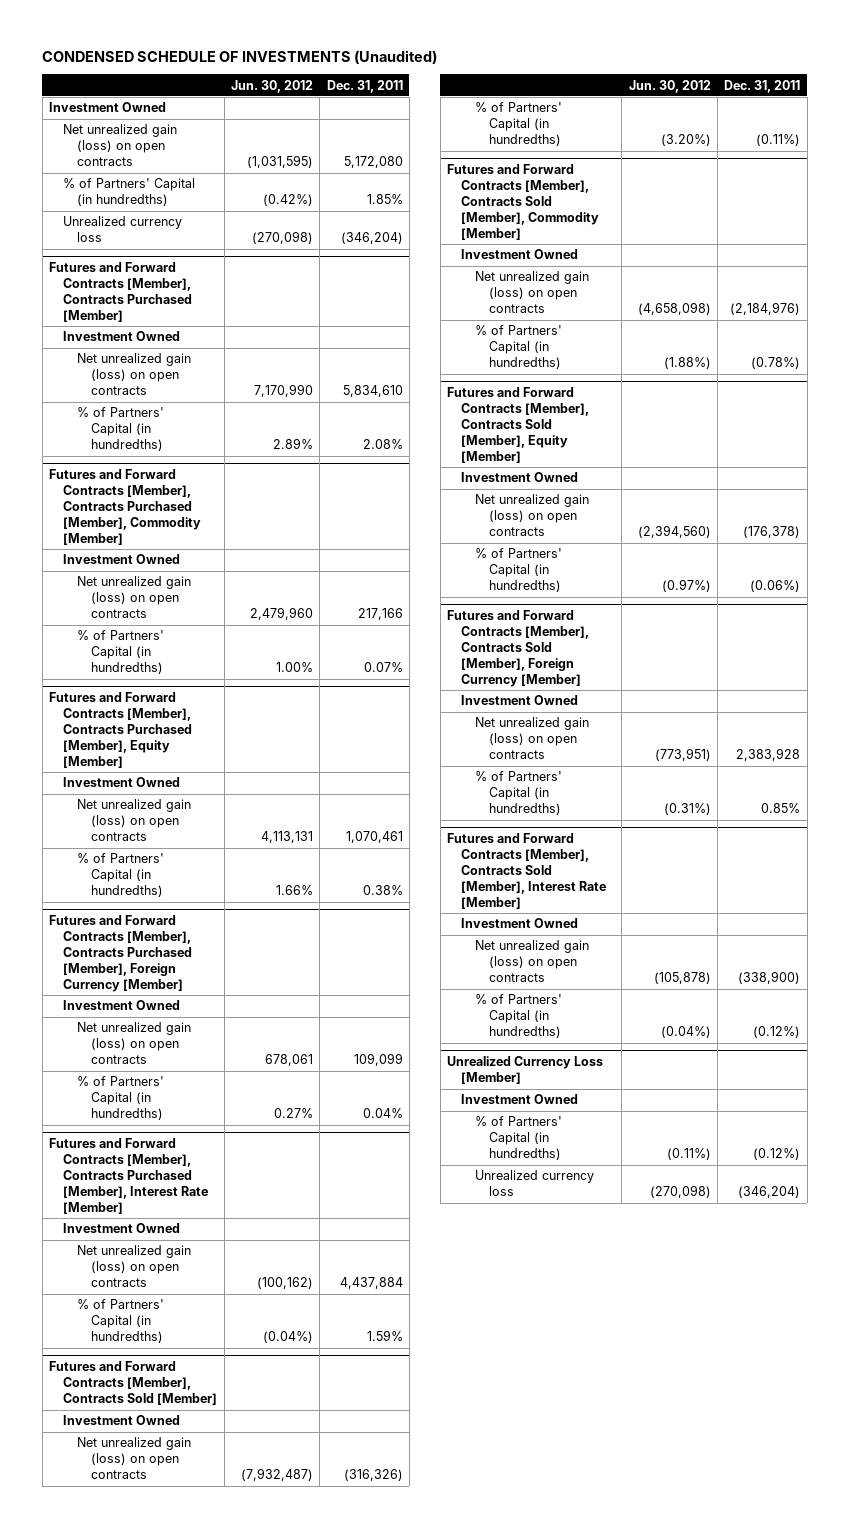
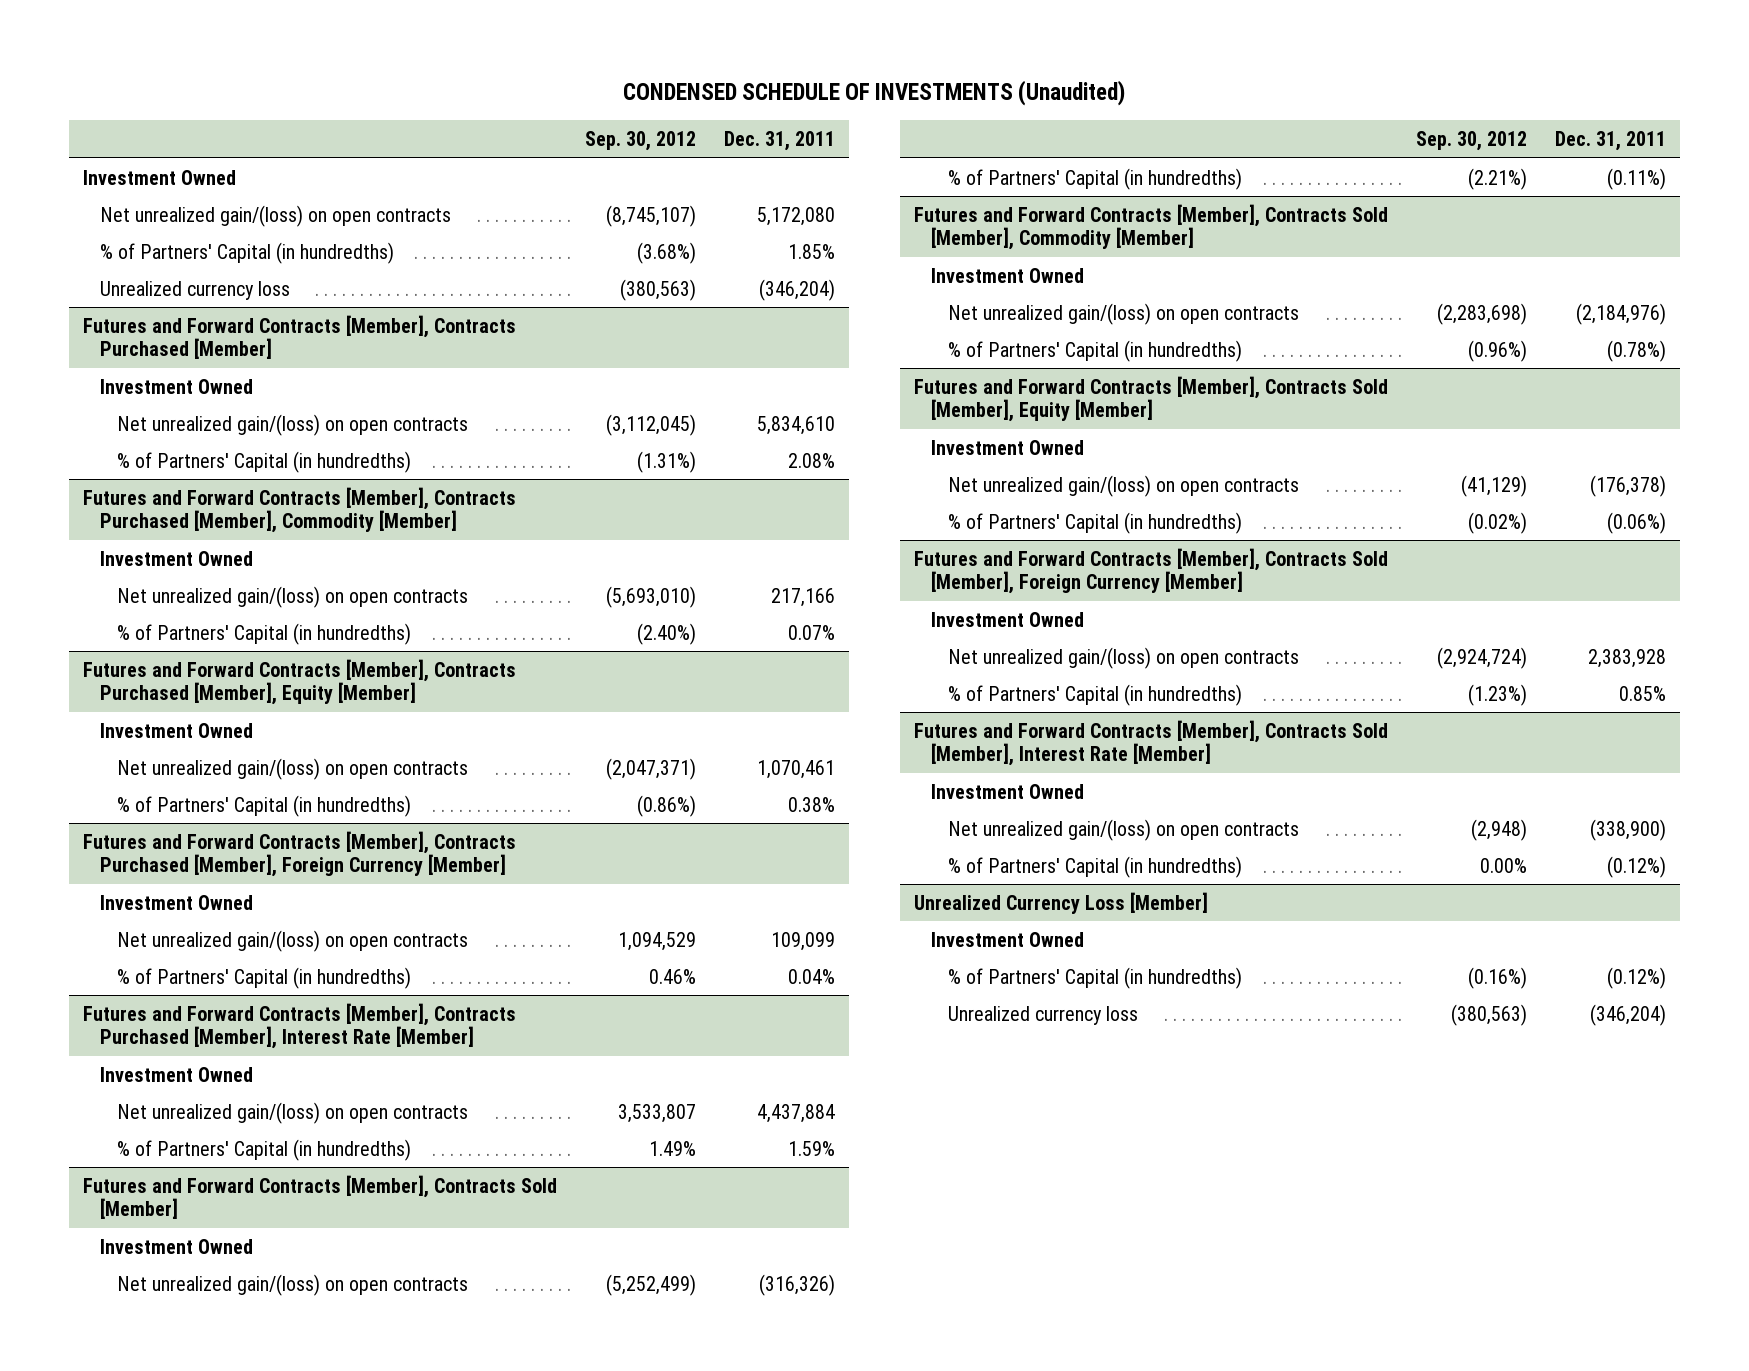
- | Jun. 30, 2012 | Dec. 31, 2011
+ | Sep. 30, 2012 | Dec. 31, 2011
- Net unrealized gain (loss) on open contracts | (1,031,595) | 5,172,080
+ Net unrealized gain/(loss) on open contracts | (8,745,107) | 5,172,080
@ Futures and Forward Contracts [Member], Contracts Purchased [Member]
- Net unrealized gain (loss) on open contracts | 7,170,990 | 5,834,610
+ Net unrealized gain/(loss) on open contracts | (3,112,045) | 5,834,610
@ Futures and Forward Contracts [Member], Contracts Purchased [Member], Commodity [Member]
- Net unrealized gain (loss) on open contracts | 2,479,960 | 217,166
+ Net unrealized gain/(loss) on open contracts | (5,693,010) | 217,166
@ Futures and Forward Contracts [Member], Contracts Purchased [Member], Equity [Member]
- Net unrealized gain (loss) on open contracts | 4,113,131 | 1,070,461
+ Net unrealized gain/(loss) on open contracts | (2,047,371) | 1,070,461
@ Futures and Forward Contracts [Member], Contracts Purchased [Member], Foreign Currency [Member]
- Net unrealized gain (loss) on open contracts | 678,061 | 109,099
+ Net unrealized gain/(loss) on open contracts | 1,094,529 | 109,099
@ Futures and Forward Contracts [Member], Contracts Purchased [Member], Interest Rate [Member]
- Net unrealized gain (loss) on open contracts | (100,162) | 4,437,884
+ Net unrealized gain/(loss) on open contracts | 3,533,807 | 4,437,884
@ Futures and Forward Contracts [Member], Contracts Sold [Member]
- Net unrealized gain (loss) on open contracts | (7,932,487) | (316,326)
+ Net unrealized gain/(loss) on open contracts | (5,252,499) | (316,326)
@ Futures and Forward Contracts [Member], Contracts Sold [Member], Commodity [Member]
- Net unrealized gain (loss) on open contracts | (4,658,098) | (2,184,976)
+ Net unrealized gain/(loss) on open contracts | (2,283,698) | (2,184,976)
@ Futures and Forward Contracts [Member], Contracts Sold [Member], Equity [Member]
- Net unrealized gain (loss) on open contracts | (2,394,560) | (176,378)
+ Net unrealized gain/(loss) on open contracts | (41,129) | (176,378)
@ Futures and Forward Contracts [Member], Contracts Sold [Member], Foreign Currency [Member]
- Net unrealized gain (loss) on open contracts | (773,951) | 2,383,928
+ Net unrealized gain/(loss) on open contracts | (2,924,724) | 2,383,928
@ Futures and Forward Contracts [Member], Contracts Sold [Member], Interest Rate [Member]
- Net unrealized gain (loss) on open contracts | (105,878) | (338,900)
+ Net unrealized gain/(loss) on open contracts | (2,948) | (338,900)

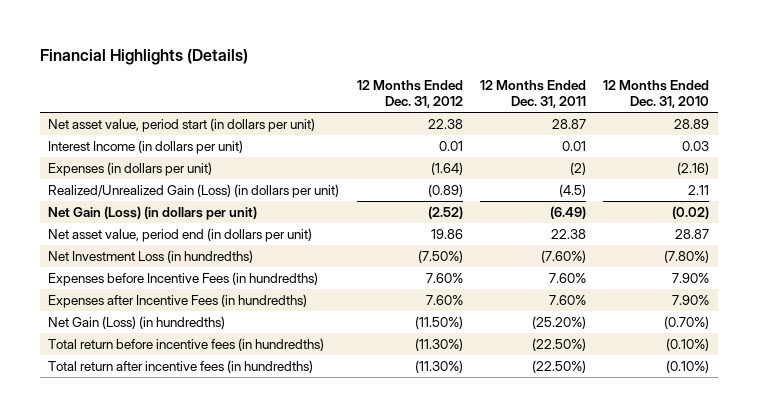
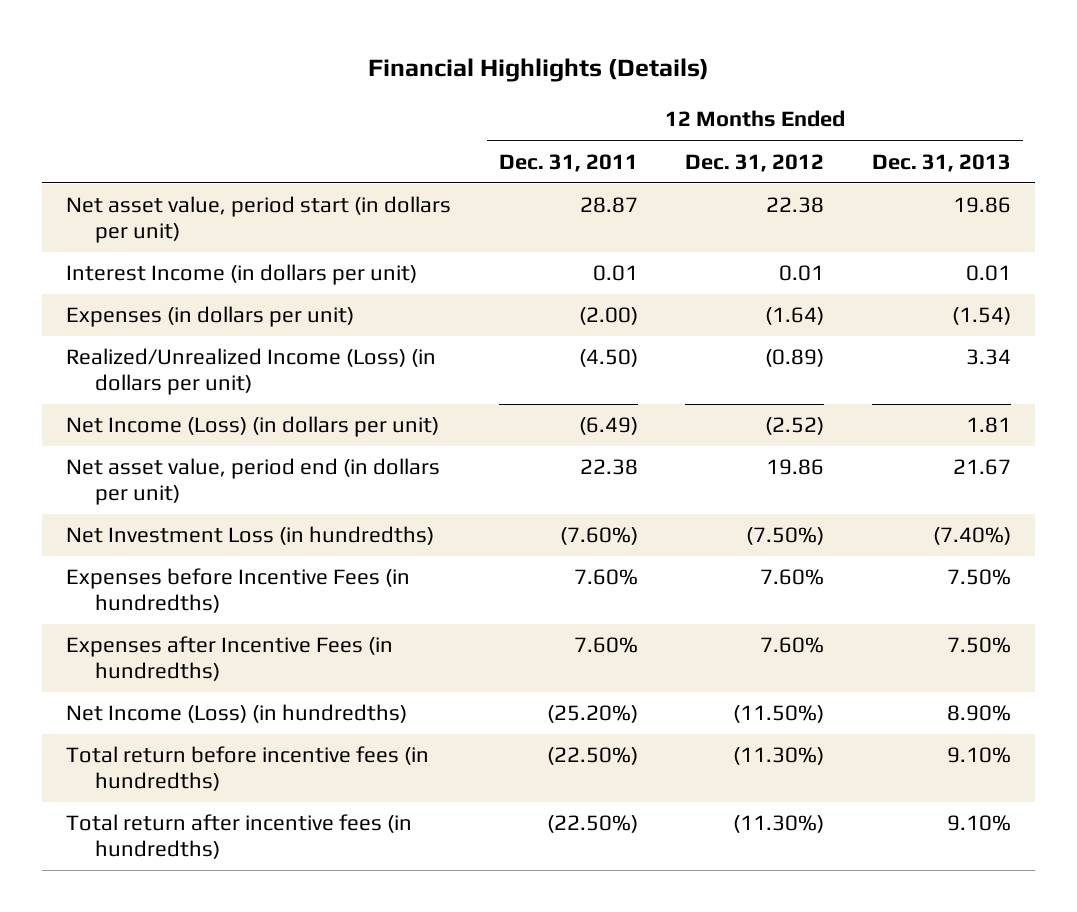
- | 12 Months Ended Dec. 31, 2012 | 12 Months Ended Dec. 31, 2011 | 12 Months Ended Dec. 31, 2010
+ | 12 Months Ended Dec. 31, 2011 | 12 Months Ended Dec. 31, 2012 | 12 Months Ended Dec. 31, 2013
- Expenses (in dollars per unit) | (1.64) | (2) | (2.16)
- Realized/Unrealized Gain (Loss) (in dollars per unit) | (0.89) | (4.5) | 2.11
- Net Gain (Loss) (in dollars per unit) | (2.52) | (6.49) | (0.02)
+ Expenses (in dollars per unit) | (2.00) | (1.64) | (1.54)
+ Realized/Unrealized Income (Loss) (in dollars per unit) | (4.50) | (0.89) | 3.34
+ Net Income (Loss) (in dollars per unit) | (6.49) | (2.52) | 1.81
- Net Gain (Loss) (in hundredths) | (11.50%) | (25.20%) | (0.70%)
+ Net Income (Loss) (in hundredths) | (25.20%) | (11.50%) | 8.90%

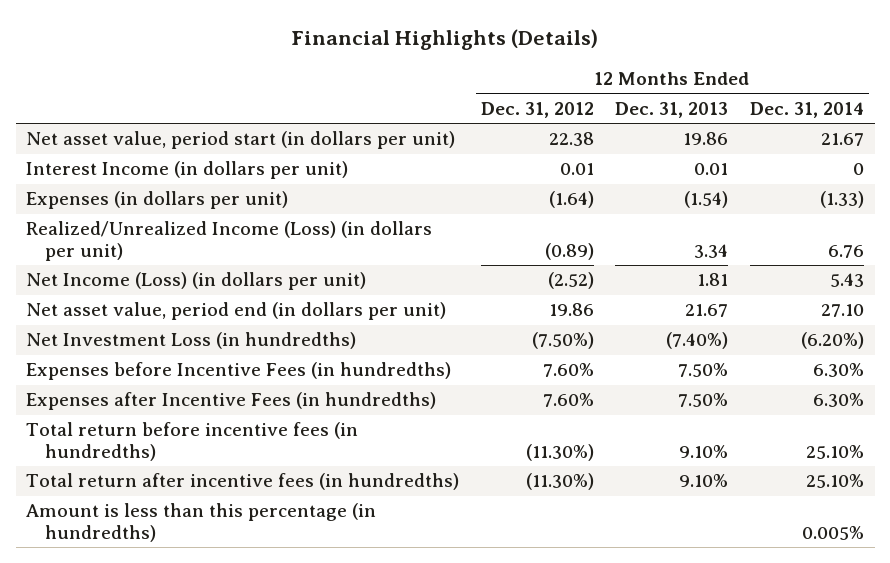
- | 12 Months Ended Dec. 31, 2011 | 12 Months Ended Dec. 31, 2012 | 12 Months Ended Dec. 31, 2013
+ | 12 Months Ended Dec. 31, 2012 | 12 Months Ended Dec. 31, 2013 | 12 Months Ended Dec. 31, 2014
- Net Income (Loss) (in hundredths) | (25.20%) | (11.50%) | 8.90%
+ Amount is less than this percentage (in hundredths) | | | 0.005%

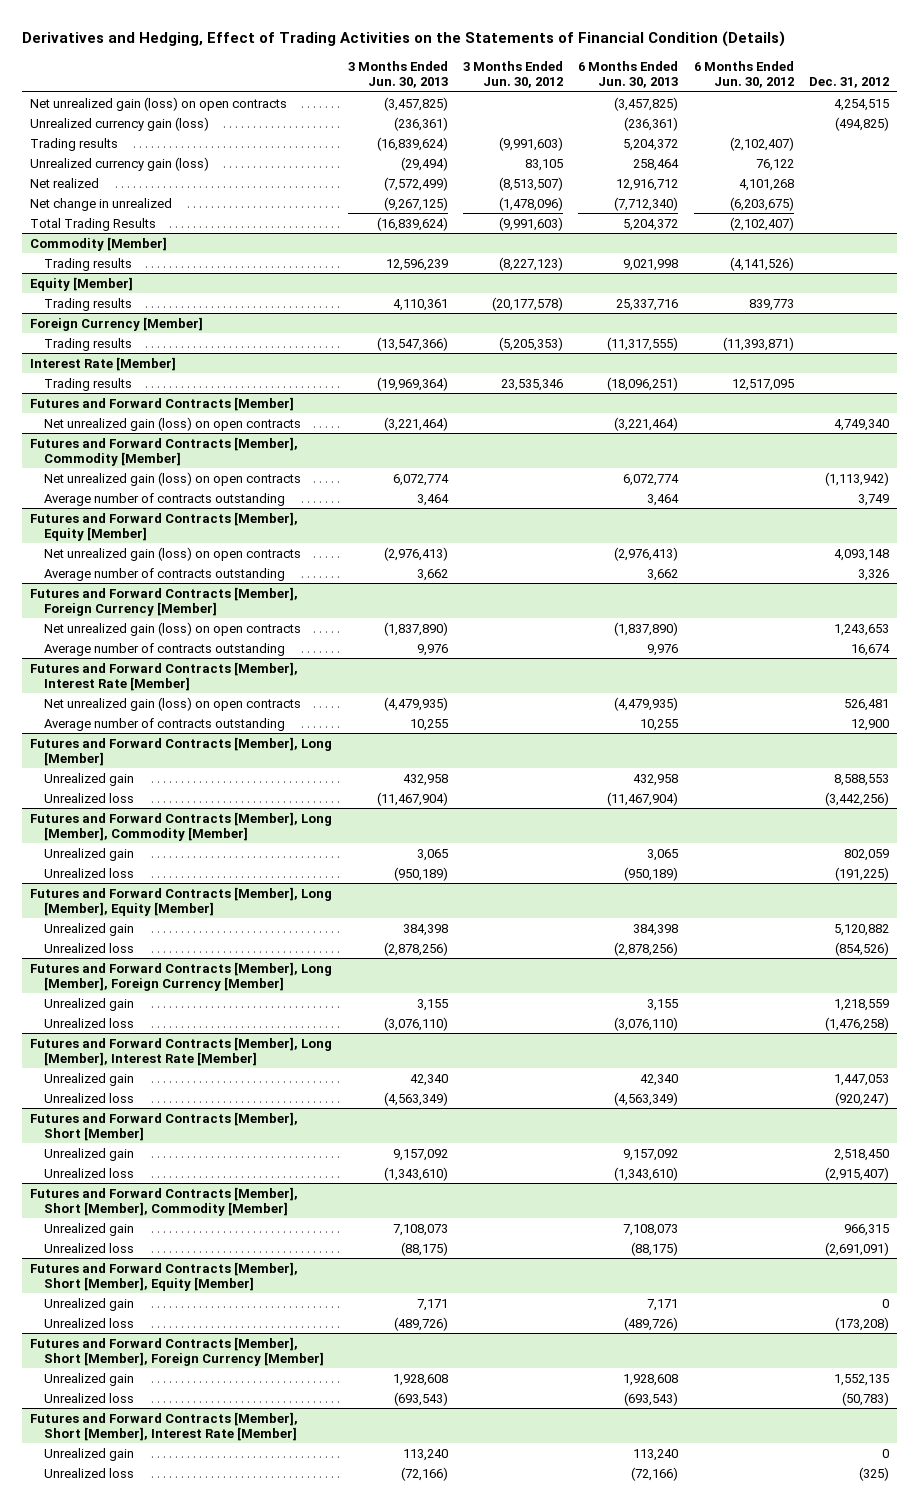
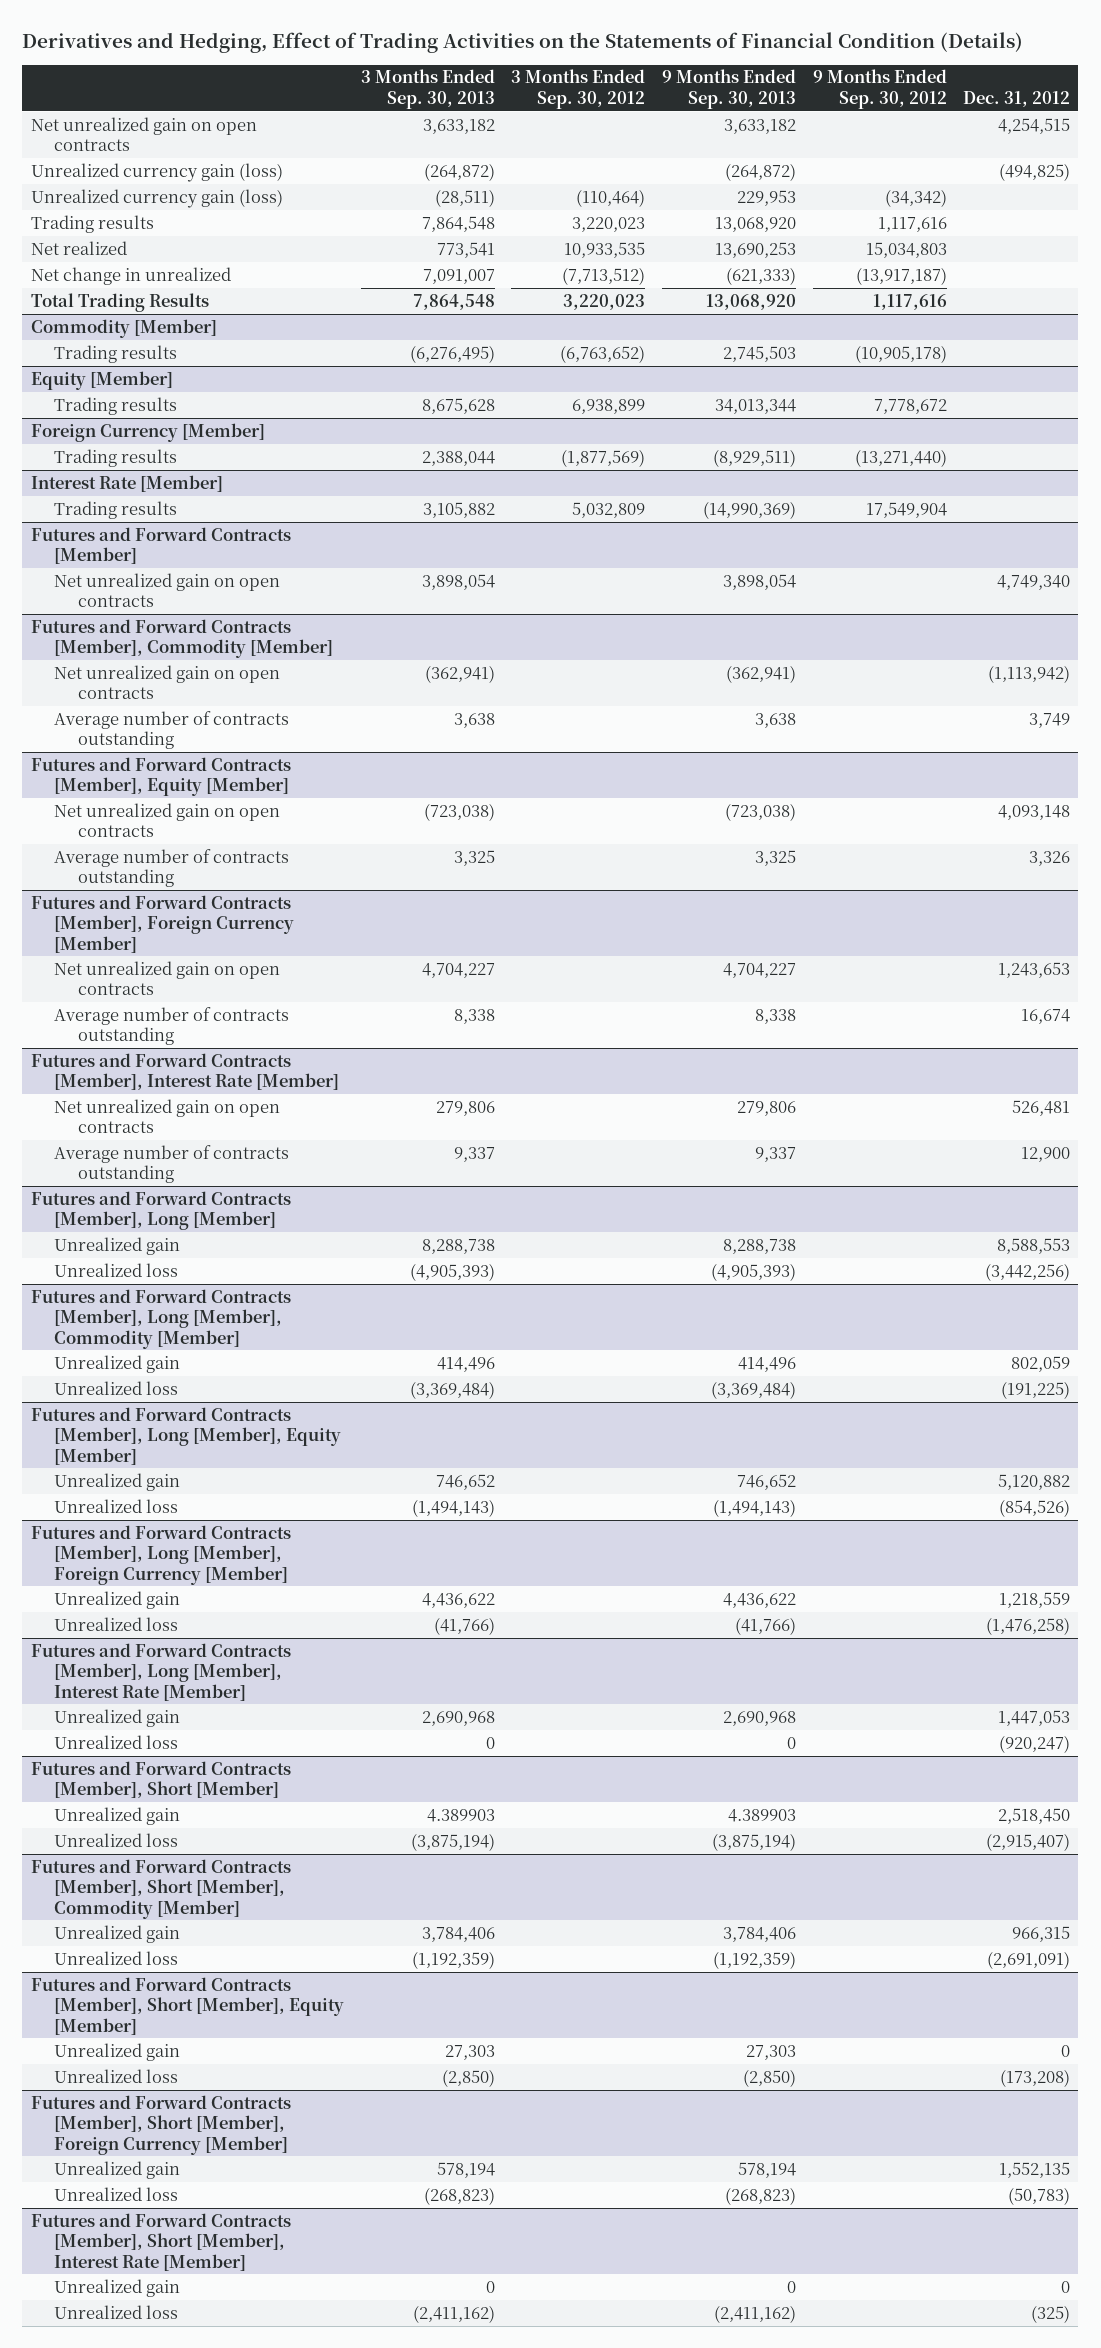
- | 3 Months Ended Jun. 30, 2013 | 3 Months Ended Jun. 30, 2012 | 6 Months Ended Jun. 30, 2013 | 6 Months Ended Jun. 30, 2012 | Dec. 31, 2012
+ | 3 Months Ended Sep. 30, 2013 | 3 Months Ended Sep. 30, 2012 | 9 Months Ended Sep. 30, 2013 | 9 Months Ended Sep. 30, 2012 | Dec. 31, 2012
- Net unrealized gain (loss) on open contracts | (3,457,825) | | (3,457,825) | | 4,254,515
+ Net unrealized gain on open contracts | 3,633,182 | | 3,633,182 | | 4,254,515
moved down: Trading results | 7,864,548 | 3,220,023 | 13,068,920 | 1,117,616 |
@ Futures and Forward Contracts [Member]
- Net unrealized gain (loss) on open contracts | (3,221,464) | | (3,221,464) | | 4,749,340
+ Net unrealized gain on open contracts | 3,898,054 | | 3,898,054 | | 4,749,340
@ Futures and Forward Contracts [Member], Commodity [Member]
- Net unrealized gain (loss) on open contracts | 6,072,774 | | 6,072,774 | | (1,113,942)
+ Net unrealized gain on open contracts | (362,941) | | (362,941) | | (1,113,942)
@ Futures and Forward Contracts [Member], Equity [Member]
- Net unrealized gain (loss) on open contracts | (2,976,413) | | (2,976,413) | | 4,093,148
+ Net unrealized gain on open contracts | (723,038) | | (723,038) | | 4,093,148
@ Futures and Forward Contracts [Member], Foreign Currency [Member]
- Net unrealized gain (loss) on open contracts | (1,837,890) | | (1,837,890) | | 1,243,653
+ Net unrealized gain on open contracts | 4,704,227 | | 4,704,227 | | 1,243,653
@ Futures and Forward Contracts [Member], Interest Rate [Member]
- Net unrealized gain (loss) on open contracts | (4,479,935) | | (4,479,935) | | 526,481
+ Net unrealized gain on open contracts | 279,806 | | 279,806 | | 526,481

